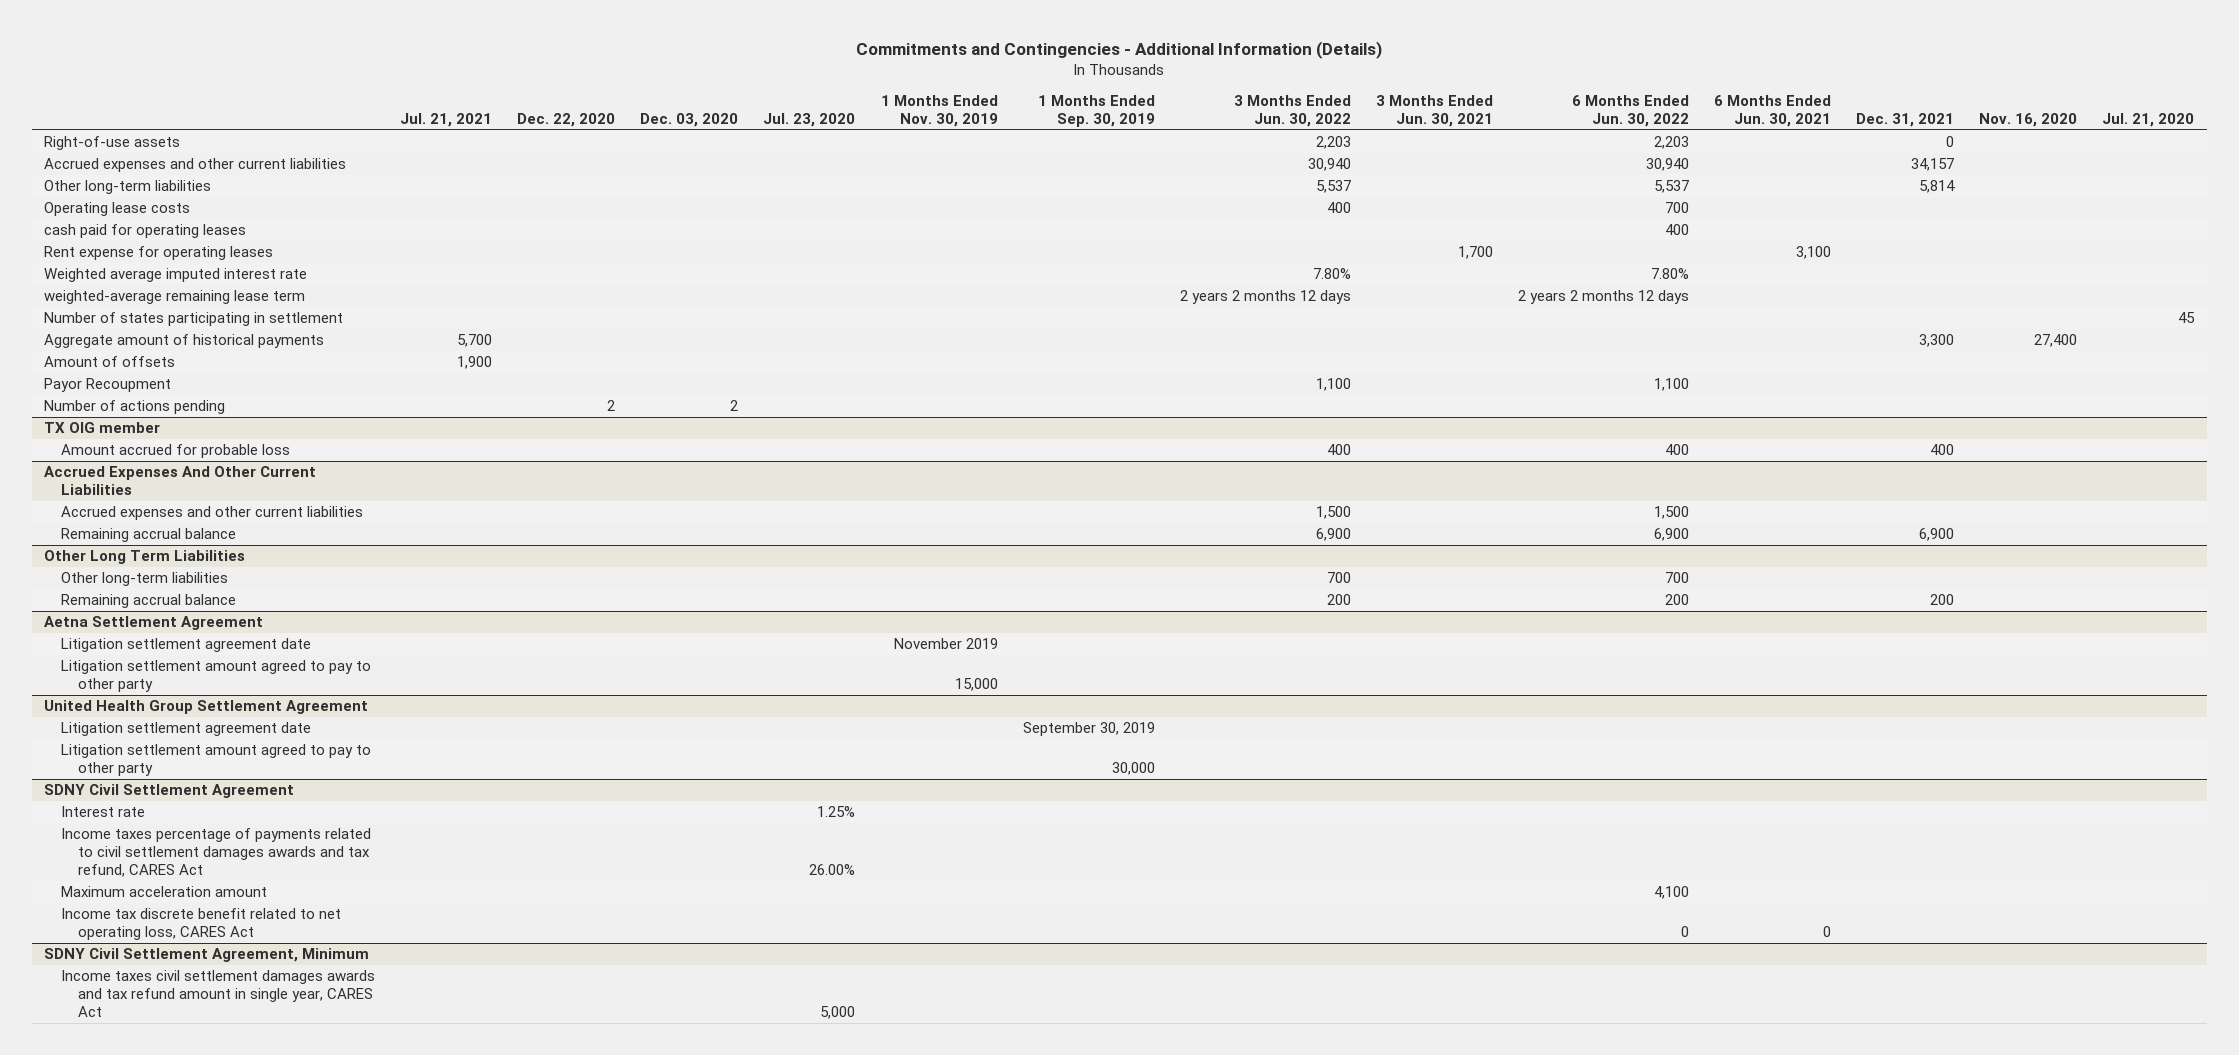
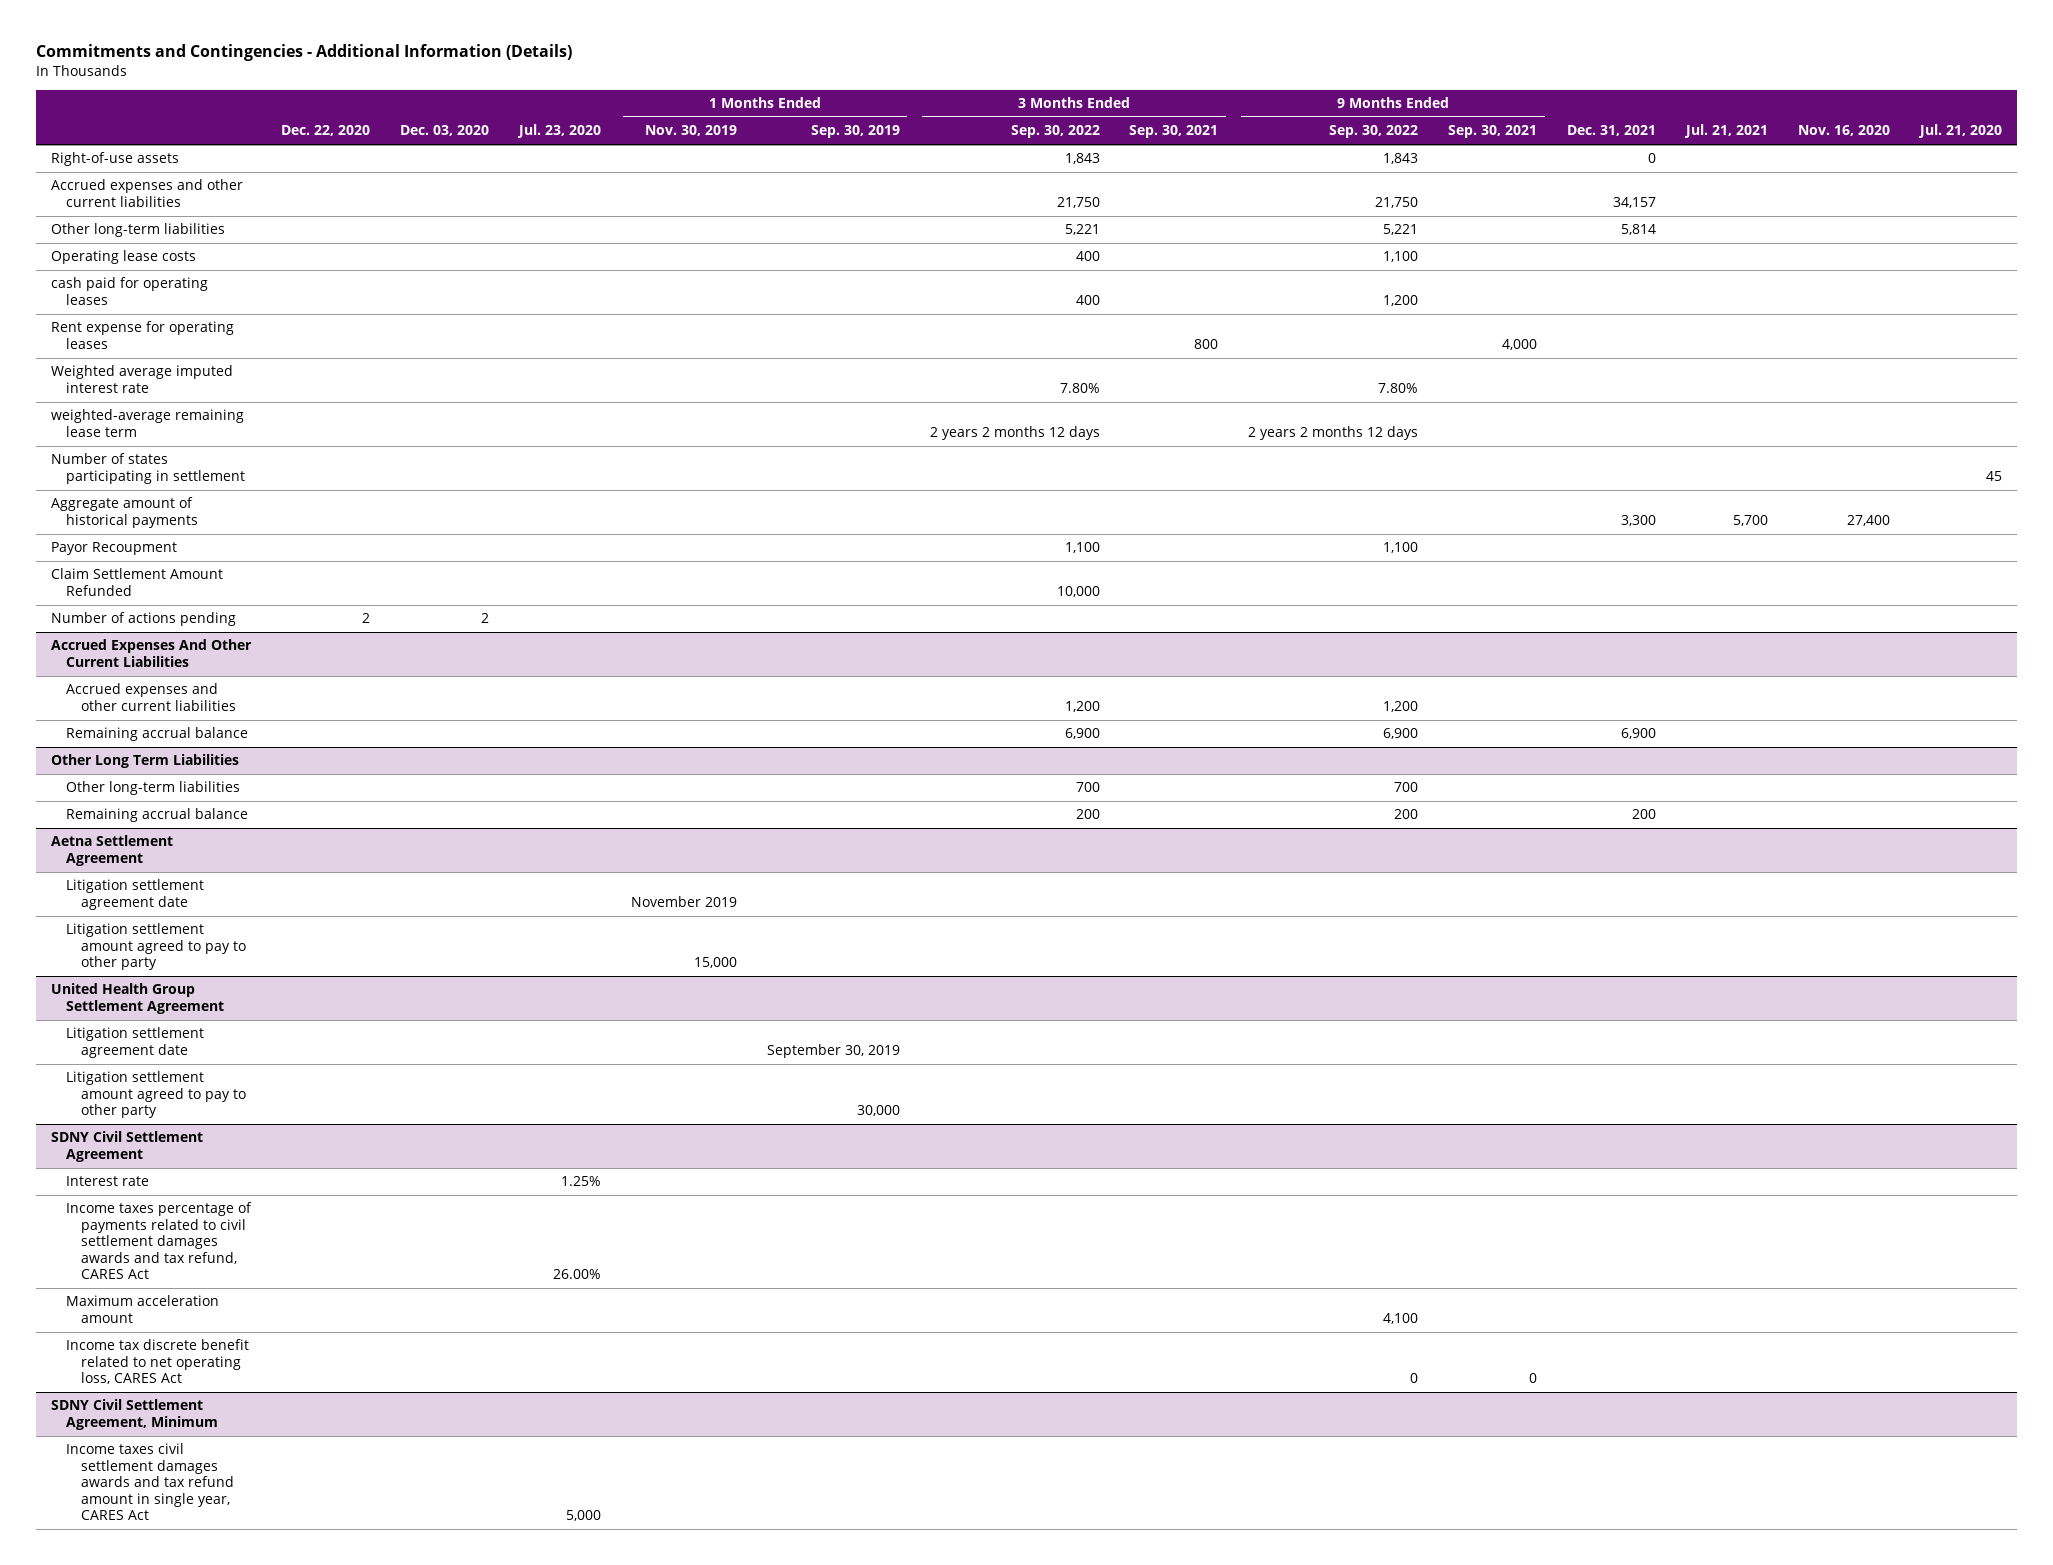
- | Jul. 21, 2021 | Dec. 22, 2020 | Dec. 03, 2020 | Jul. 23, 2020 | 1 Months Ended Nov. 30, 2019 | 1 Months Ended Sep. 30, 2019 | 3 Months Ended Jun. 30, 2022 | 3 Months Ended Jun. 30, 2021 | 6 Months Ended Jun. 30, 2022 | 6 Months Ended Jun. 30, 2021 | Dec. 31, 2021 | Nov. 16, 2020 | Jul. 21, 2020
+ | Dec. 22, 2020 | Dec. 03, 2020 | Jul. 23, 2020 | 1 Months Ended Nov. 30, 2019 | 1 Months Ended Sep. 30, 2019 | 3 Months Ended Sep. 30, 2022 | 3 Months Ended Sep. 30, 2021 | 9 Months Ended Sep. 30, 2022 | 9 Months Ended Sep. 30, 2021 | Dec. 31, 2021 | Jul. 21, 2021 | Nov. 16, 2020 | Jul. 21, 2020
- Amount of offsets | 1,900 | | | | | | | | | | | |
+ Claim Settlement Amount Refunded | | | | | | 10,000 | | | | | | |
- TX OIG member
- Amount accrued for probable loss | | | | | | | 400 | | 400 | | 400 | |

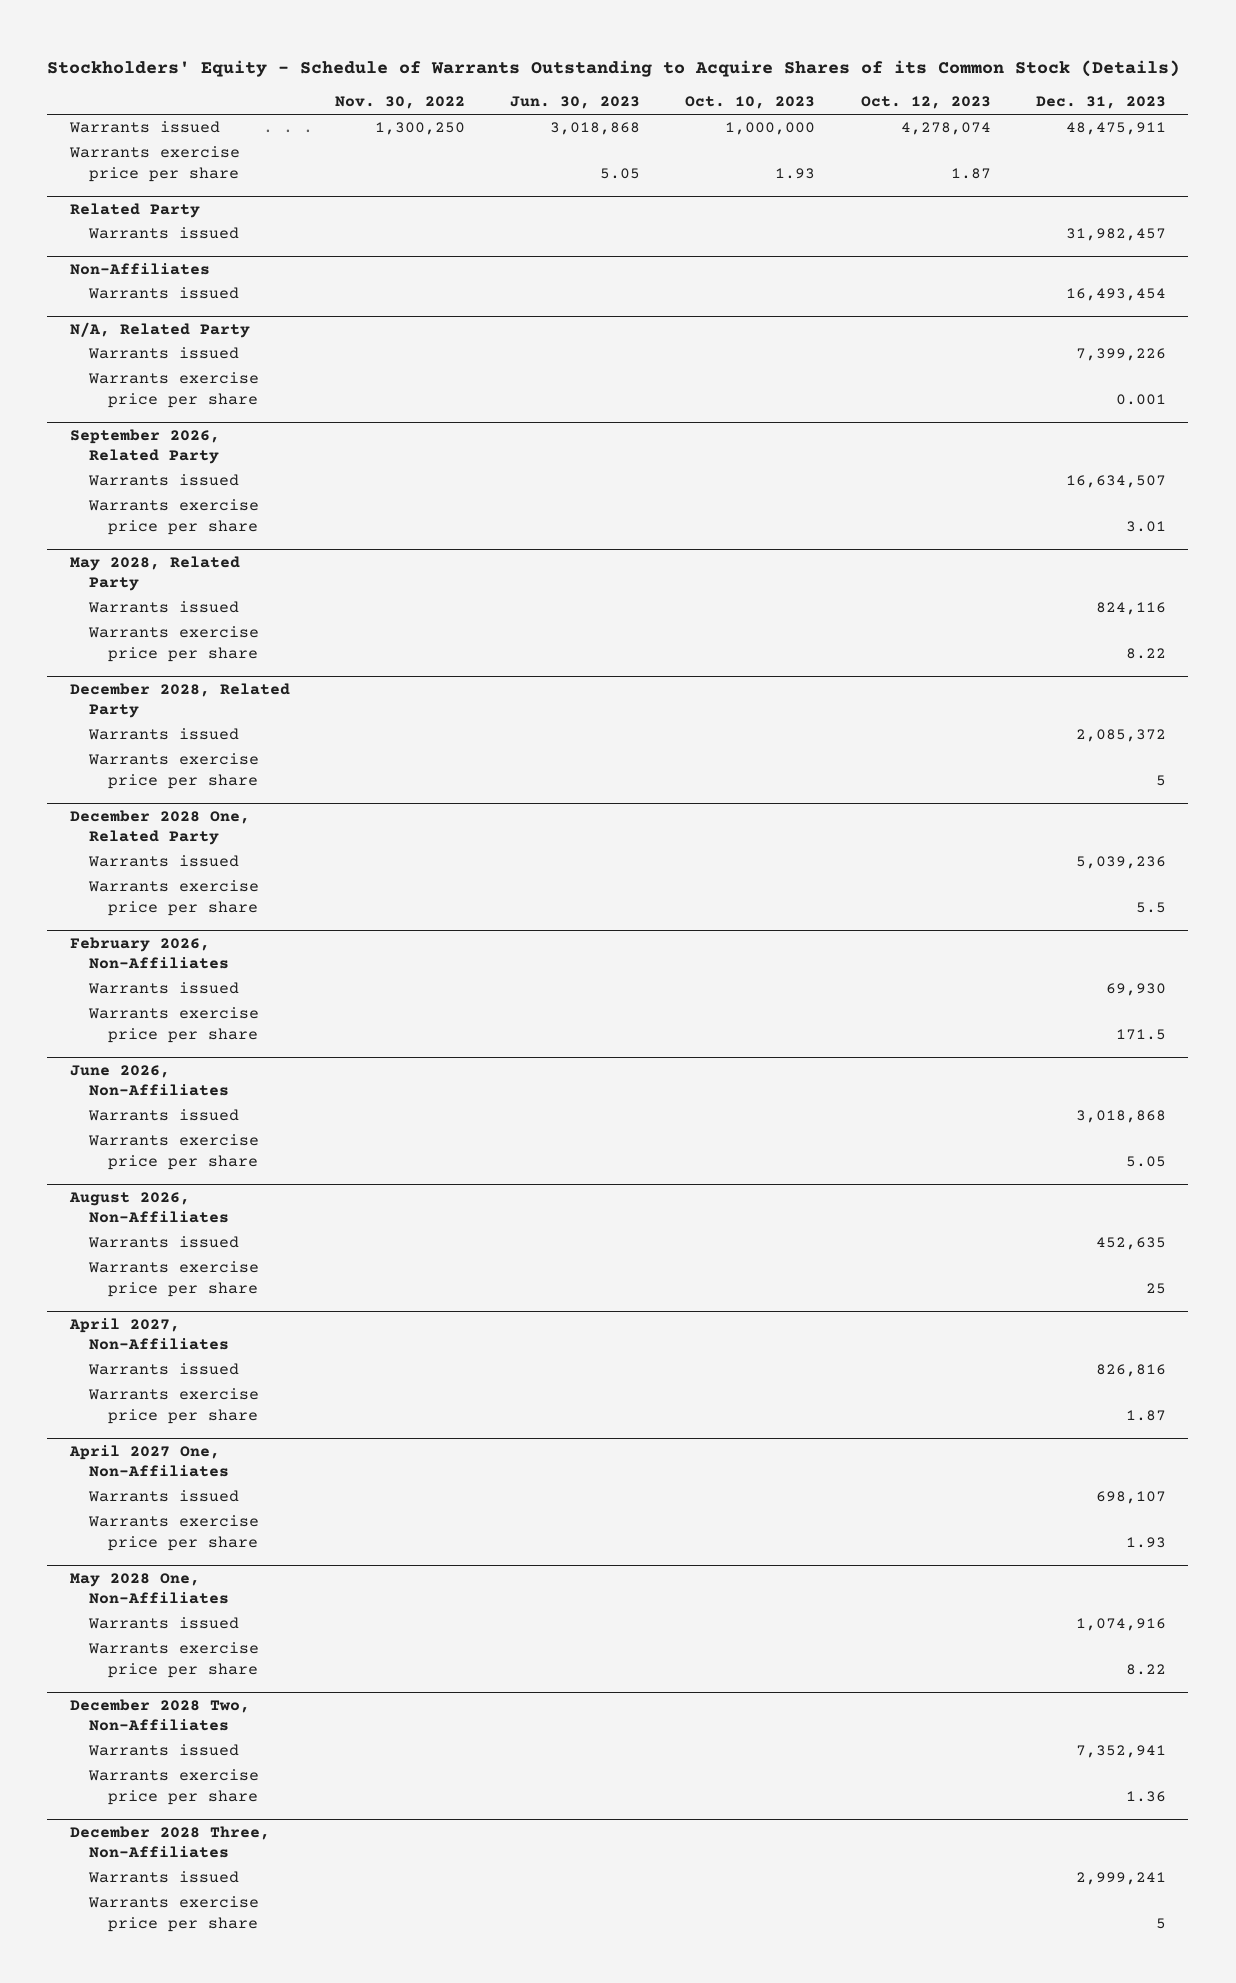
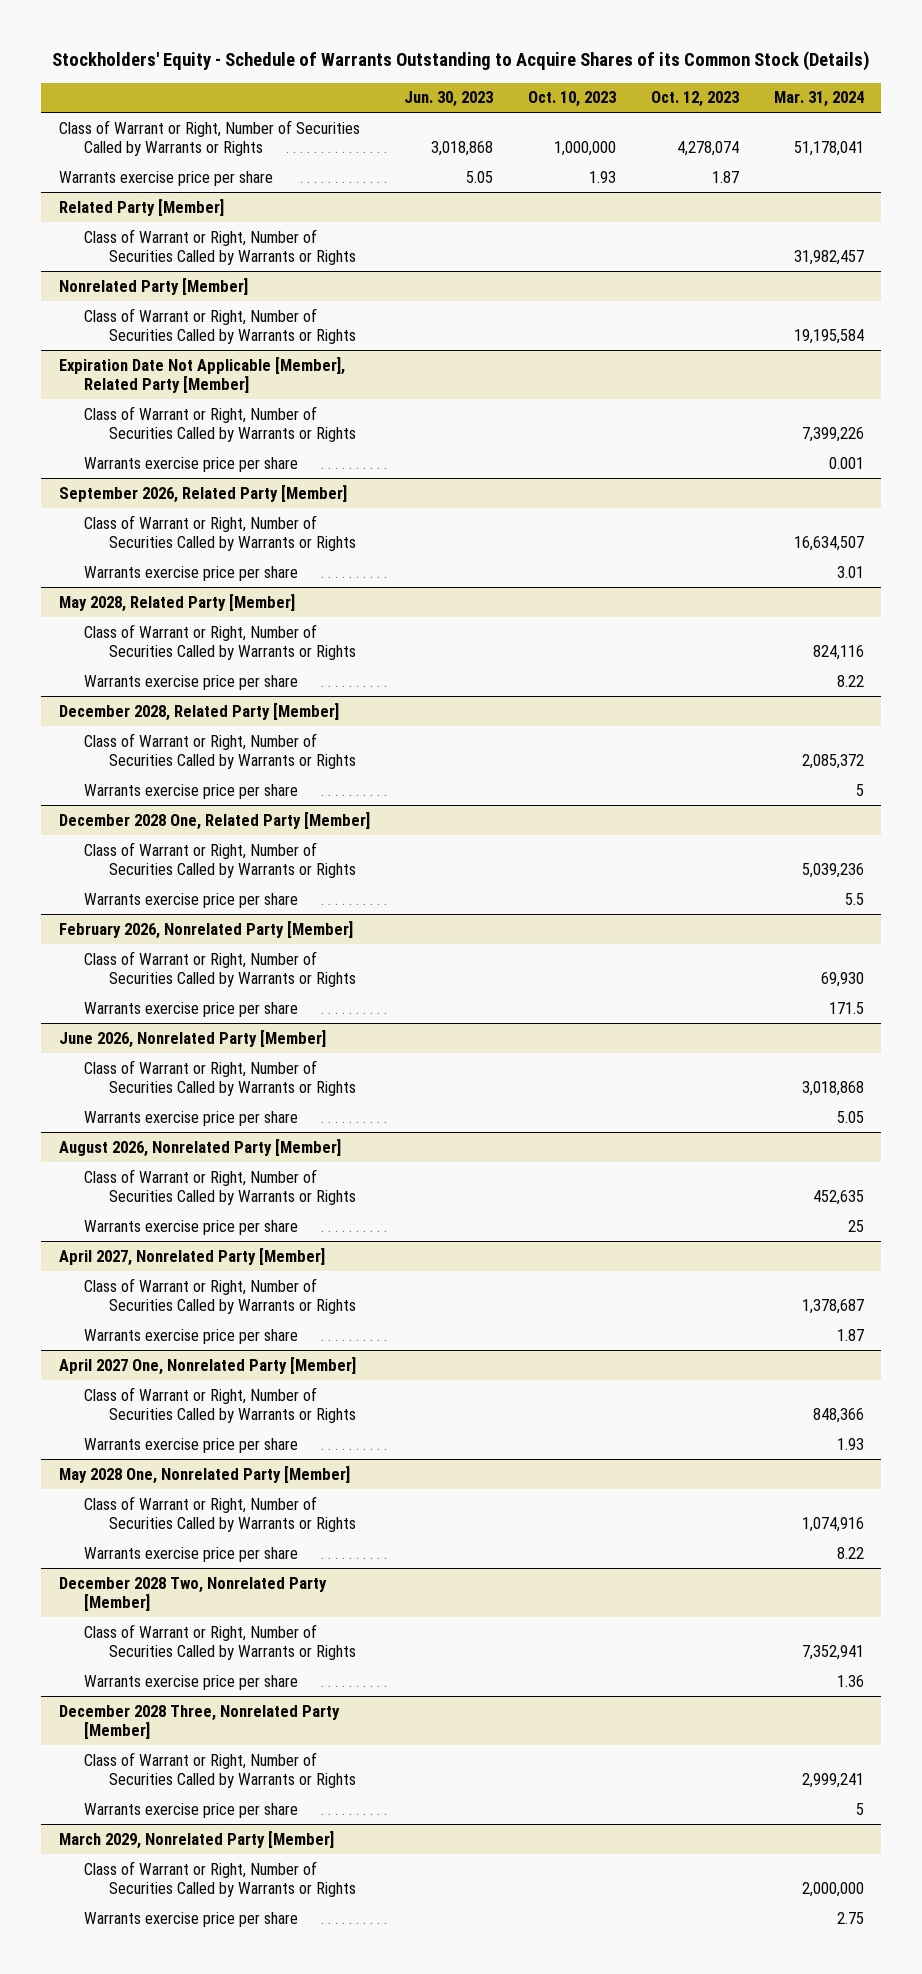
- | Nov. 30, 2022 | Jun. 30, 2023 | Oct. 10, 2023 | Oct. 12, 2023 | Dec. 31, 2023
+ | Jun. 30, 2023 | Oct. 10, 2023 | Oct. 12, 2023 | Mar. 31, 2024
- Warrants issued | 1,300,250 | 3,018,868 | 1,000,000 | 4,278,074 | 48,475,911
+ Class of Warrant or Right, Number of Securities Called by Warrants or Rights | 3,018,868 | 1,000,000 | 4,278,074 | 51,178,041
- Related Party
- Warrants issued | | | | | 31,982,457
- Non-Affiliates
- Warrants issued | | | | | 16,493,454
- N/A, Related Party
- Warrants issued | | | | | 7,399,226
- Warrants exercise price per share | | | | | 0.001
- September 2026, Related Party
- Warrants issued | | | | | 16,634,507
+ Related Party [Member]
+ Class of Warrant or Right, Number of Securities Called by Warrants or Rights | | | | 31,982,457
+ Nonrelated Party [Member]
+ Class of Warrant or Right, Number of Securities Called by Warrants or Rights | | | | 19,195,584
+ Expiration Date Not Applicable [Member], Related Party [Member]
+ Class of Warrant or Right, Number of Securities Called by Warrants or Rights | | | | 7,399,226
+ Warrants exercise price per share | | | | 0.001
+ September 2026, Related Party [Member]
+ Class of Warrant or Right, Number of Securities Called by Warrants or Rights | | | | 16,634,507
- May 2028, Related Party
- Warrants issued | | | | | 824,116
+ May 2028, Related Party [Member]
+ Class of Warrant or Right, Number of Securities Called by Warrants or Rights | | | | 824,116
- December 2028, Related Party
- Warrants issued | | | | | 2,085,372
+ December 2028, Related Party [Member]
+ Class of Warrant or Right, Number of Securities Called by Warrants or Rights | | | | 2,085,372
- December 2028 One, Related Party
- Warrants issued | | | | | 5,039,236
+ December 2028 One, Related Party [Member]
+ Class of Warrant or Right, Number of Securities Called by Warrants or Rights | | | | 5,039,236
- February 2026, Non-Affiliates
- Warrants issued | | | | | 69,930
- Warrants exercise price per share | | | | | 171.5
- June 2026, Non-Affiliates
- Warrants issued | | | | | 3,018,868
- Warrants exercise price per share | | | | | 5.05
- August 2026, Non-Affiliates
- Warrants issued | | | | | 452,635
- Warrants exercise price per share | | | | | 25
- April 2027, Non-Affiliates
- Warrants issued | | | | | 826,816
- Warrants exercise price per share | | | | | 1.87
- April 2027 One, Non-Affiliates
- Warrants issued | | | | | 698,107
- Warrants exercise price per share | | | | | 1.93
- May 2028 One, Non-Affiliates
- Warrants issued | | | | | 1,074,916
- Warrants exercise price per share | | | | | 8.22
- December 2028 Two, Non-Affiliates
- Warrants issued | | | | | 7,352,941
- Warrants exercise price per share | | | | | 1.36
- December 2028 Three, Non-Affiliates
- Warrants issued | | | | | 2,999,241
- Warrants exercise price per share | | | | | 5
+ February 2026, Nonrelated Party [Member]
+ Class of Warrant or Right, Number of Securities Called by Warrants or Rights | | | | 69,930
+ Warrants exercise price per share | | | | 171.5
+ June 2026, Nonrelated Party [Member]
+ Class of Warrant or Right, Number of Securities Called by Warrants or Rights | | | | 3,018,868
+ Warrants exercise price per share | | | | 5.05
+ August 2026, Nonrelated Party [Member]
+ Class of Warrant or Right, Number of Securities Called by Warrants or Rights | | | | 452,635
+ Warrants exercise price per share | | | | 25
+ April 2027, Nonrelated Party [Member]
+ Class of Warrant or Right, Number of Securities Called by Warrants or Rights | | | | 1,378,687
+ Warrants exercise price per share | | | | 1.87
+ April 2027 One, Nonrelated Party [Member]
+ Class of Warrant or Right, Number of Securities Called by Warrants or Rights | | | | 848,366
+ Warrants exercise price per share | | | | 1.93
+ May 2028 One, Nonrelated Party [Member]
+ Class of Warrant or Right, Number of Securities Called by Warrants or Rights | | | | 1,074,916
+ Warrants exercise price per share | | | | 8.22
+ December 2028 Two, Nonrelated Party [Member]
+ Class of Warrant or Right, Number of Securities Called by Warrants or Rights | | | | 7,352,941
+ Warrants exercise price per share | | | | 1.36
+ December 2028 Three, Nonrelated Party [Member]
+ Class of Warrant or Right, Number of Securities Called by Warrants or Rights | | | | 2,999,241
+ Warrants exercise price per share | | | | 5
+ March 2029, Nonrelated Party [Member]
+ Class of Warrant or Right, Number of Securities Called by Warrants or Rights | | | | 2,000,000
+ Warrants exercise price per share | | | | 2.75

